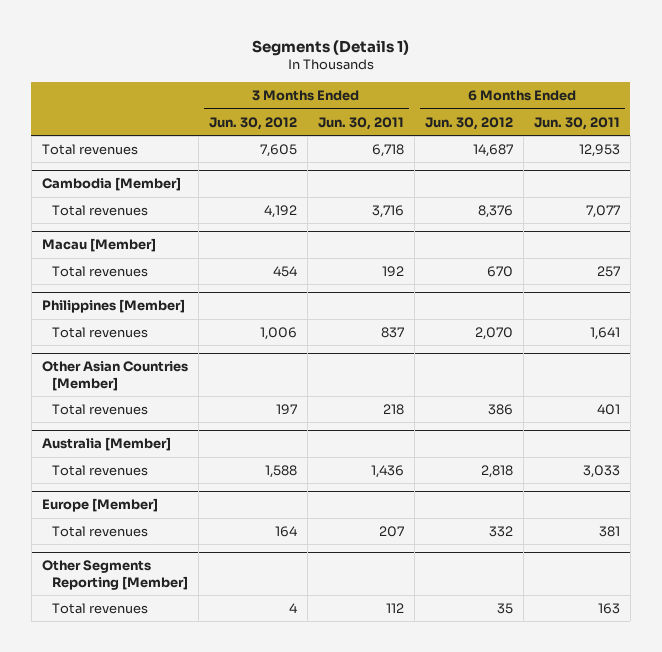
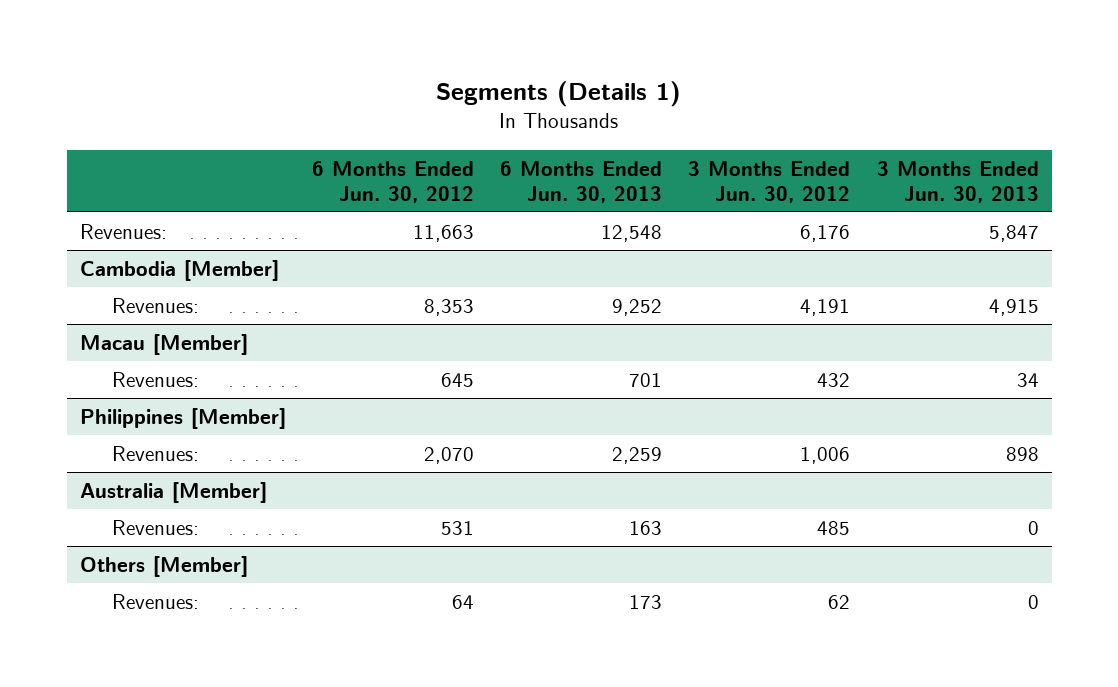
- | 3 Months Ended Jun. 30, 2012 | 3 Months Ended Jun. 30, 2011 | 6 Months Ended Jun. 30, 2012 | 6 Months Ended Jun. 30, 2011
+ | 6 Months Ended Jun. 30, 2012 | 6 Months Ended Jun. 30, 2013 | 3 Months Ended Jun. 30, 2012 | 3 Months Ended Jun. 30, 2013
- Total revenues | 7,605 | 6,718 | 14,687 | 12,953
+ Revenues: | 11,663 | 12,548 | 6,176 | 5,847
@ Cambodia [Member]
- Total revenues | 4,192 | 3,716 | 8,376 | 7,077
+ Revenues: | 8,353 | 9,252 | 4,191 | 4,915
@ Macau [Member]
- Total revenues | 454 | 192 | 670 | 257
+ Revenues: | 645 | 701 | 432 | 34
@ Philippines [Member]
- Total revenues | 1,006 | 837 | 2,070 | 1,641
- Other Asian Countries [Member]
- Total revenues | 197 | 218 | 386 | 401
@ Philippines [Member]
+ Revenues: | 2,070 | 2,259 | 1,006 | 898
@ Australia [Member]
- Total revenues | 1,588 | 1,436 | 2,818 | 3,033
- Europe [Member]
- Total revenues | 164 | 207 | 332 | 381
- Other Segments Reporting [Member]
- Total revenues | 4 | 112 | 35 | 163
@ Australia [Member]
+ Revenues: | 531 | 163 | 485 | 0
+ Others [Member]
+ Revenues: | 64 | 173 | 62 | 0

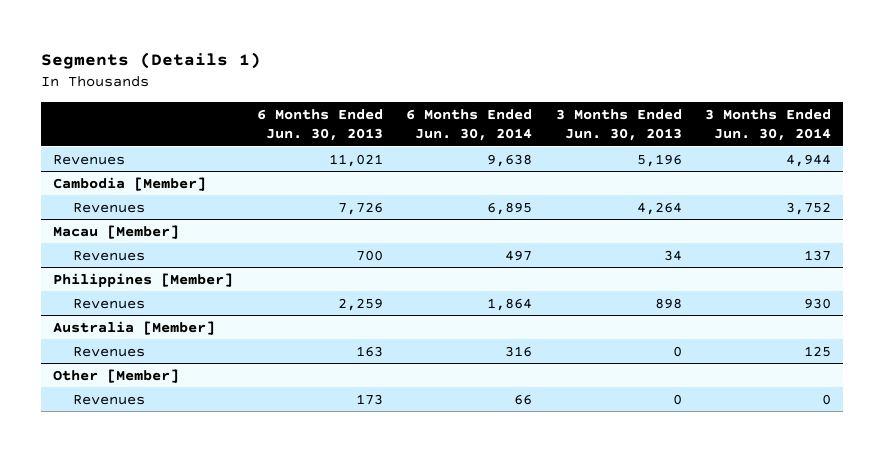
- | 6 Months Ended Jun. 30, 2012 | 6 Months Ended Jun. 30, 2013 | 3 Months Ended Jun. 30, 2012 | 3 Months Ended Jun. 30, 2013
+ | 6 Months Ended Jun. 30, 2013 | 6 Months Ended Jun. 30, 2014 | 3 Months Ended Jun. 30, 2013 | 3 Months Ended Jun. 30, 2014
- Revenues: | 11,663 | 12,548 | 6,176 | 5,847
+ Revenues | 11,021 | 9,638 | 5,196 | 4,944
@ Cambodia [Member]
- Revenues: | 8,353 | 9,252 | 4,191 | 4,915
+ Revenues | 7,726 | 6,895 | 4,264 | 3,752
@ Macau [Member]
- Revenues: | 645 | 701 | 432 | 34
+ Revenues | 700 | 497 | 34 | 137
@ Philippines [Member]
- Revenues: | 2,070 | 2,259 | 1,006 | 898
+ Revenues | 2,259 | 1,864 | 898 | 930
@ Australia [Member]
- Revenues: | 531 | 163 | 485 | 0
- Others [Member]
- Revenues: | 64 | 173 | 62 | 0
@ Australia [Member]
+ Revenues | 163 | 316 | 0 | 125
+ Other [Member]
+ Revenues | 173 | 66 | 0 | 0

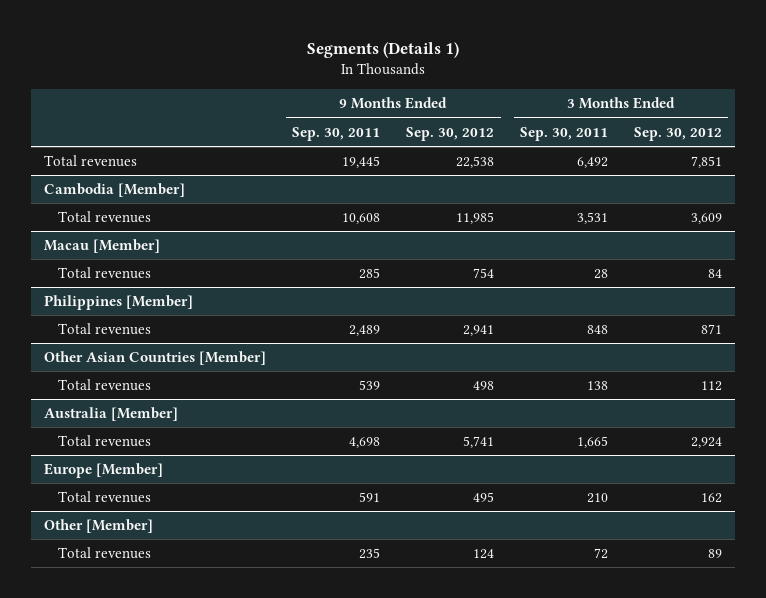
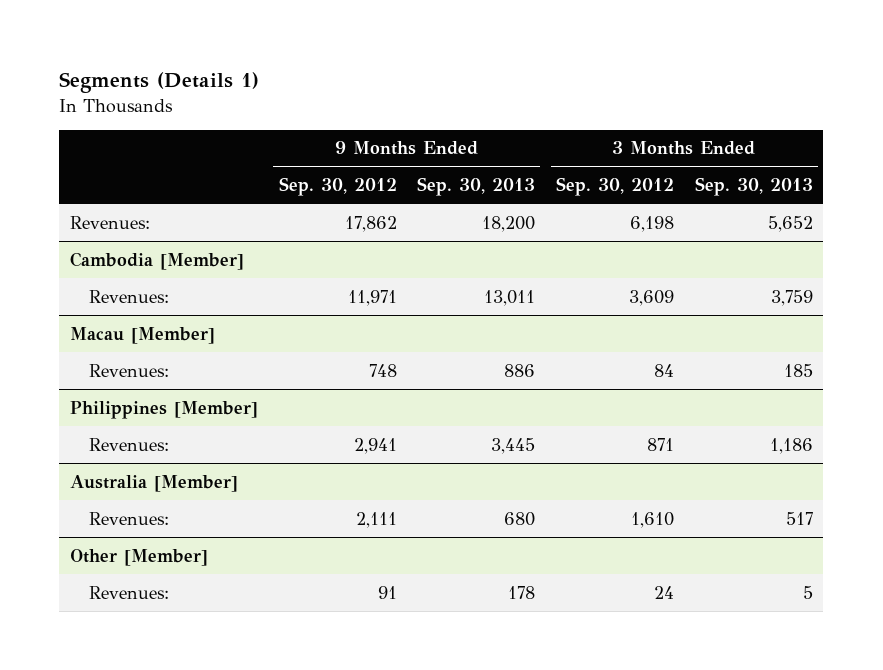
- | 9 Months Ended Sep. 30, 2011 | 9 Months Ended Sep. 30, 2012 | 3 Months Ended Sep. 30, 2011 | 3 Months Ended Sep. 30, 2012
+ | 9 Months Ended Sep. 30, 2012 | 9 Months Ended Sep. 30, 2013 | 3 Months Ended Sep. 30, 2012 | 3 Months Ended Sep. 30, 2013
- Total revenues | 19,445 | 22,538 | 6,492 | 7,851
+ Revenues: | 17,862 | 18,200 | 6,198 | 5,652
@ Cambodia [Member]
- Total revenues | 10,608 | 11,985 | 3,531 | 3,609
+ Revenues: | 11,971 | 13,011 | 3,609 | 3,759
@ Macau [Member]
- Total revenues | 285 | 754 | 28 | 84
+ Revenues: | 748 | 886 | 84 | 185
@ Philippines [Member]
- Total revenues | 2,489 | 2,941 | 848 | 871
- Other Asian Countries [Member]
- Total revenues | 539 | 498 | 138 | 112
@ Philippines [Member]
+ Revenues: | 2,941 | 3,445 | 871 | 1,186
@ Australia [Member]
- Total revenues | 4,698 | 5,741 | 1,665 | 2,924
- Europe [Member]
- Total revenues | 591 | 495 | 210 | 162
@ Australia [Member]
+ Revenues: | 2,111 | 680 | 1,610 | 517
@ Other [Member]
- Total revenues | 235 | 124 | 72 | 89
+ Revenues: | 91 | 178 | 24 | 5

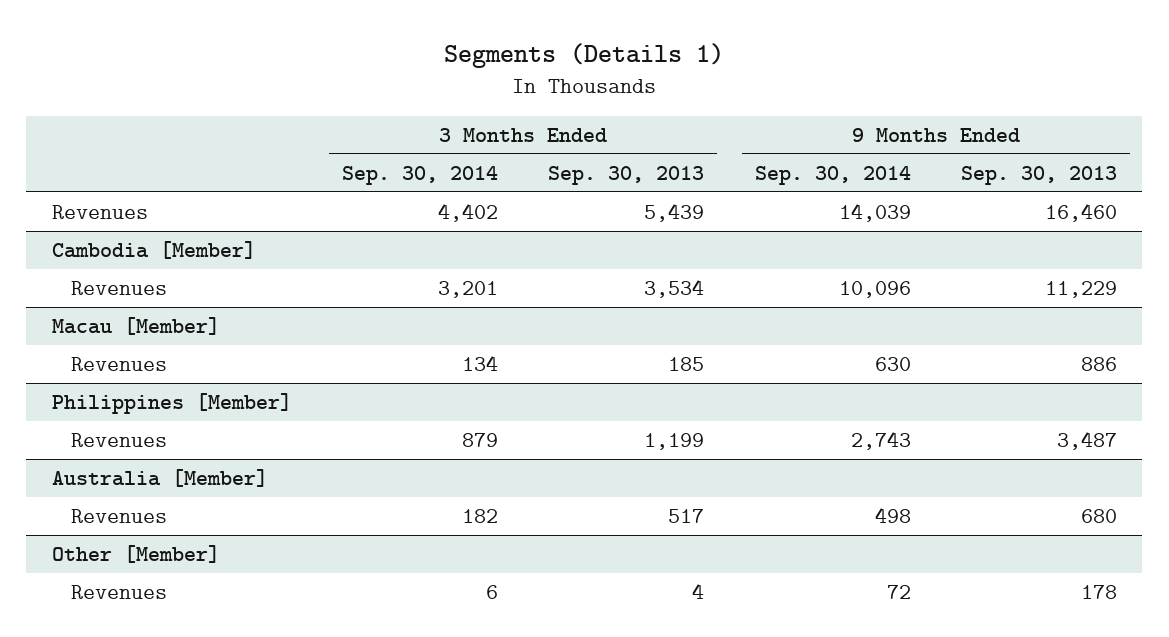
- | 9 Months Ended Sep. 30, 2012 | 9 Months Ended Sep. 30, 2013 | 3 Months Ended Sep. 30, 2012 | 3 Months Ended Sep. 30, 2013
+ | 3 Months Ended Sep. 30, 2014 | 3 Months Ended Sep. 30, 2013 | 9 Months Ended Sep. 30, 2014 | 9 Months Ended Sep. 30, 2013
- Revenues: | 17,862 | 18,200 | 6,198 | 5,652
+ Revenues | 4,402 | 5,439 | 14,039 | 16,460
@ Cambodia [Member]
- Revenues: | 11,971 | 13,011 | 3,609 | 3,759
+ Revenues | 3,201 | 3,534 | 10,096 | 11,229
@ Macau [Member]
- Revenues: | 748 | 886 | 84 | 185
+ Revenues | 134 | 185 | 630 | 886
@ Philippines [Member]
- Revenues: | 2,941 | 3,445 | 871 | 1,186
+ Revenues | 879 | 1,199 | 2,743 | 3,487
@ Australia [Member]
- Revenues: | 2,111 | 680 | 1,610 | 517
+ Revenues | 182 | 517 | 498 | 680
@ Other [Member]
- Revenues: | 91 | 178 | 24 | 5
+ Revenues | 6 | 4 | 72 | 178

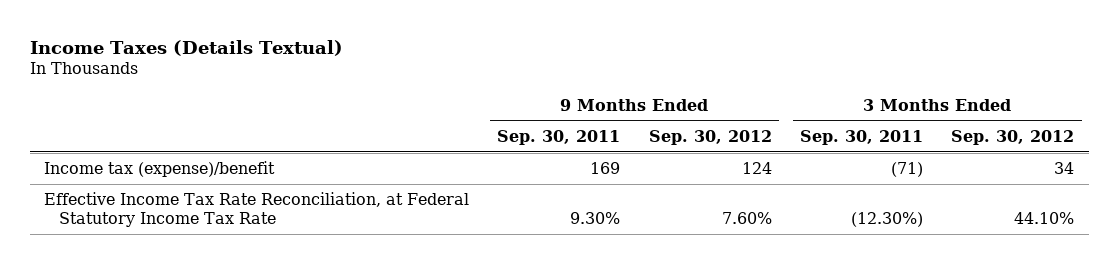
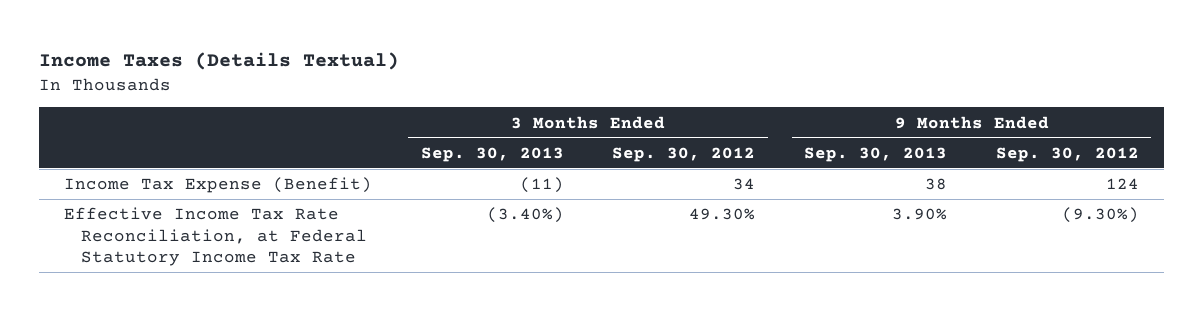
- | 9 Months Ended Sep. 30, 2011 | 9 Months Ended Sep. 30, 2012 | 3 Months Ended Sep. 30, 2011 | 3 Months Ended Sep. 30, 2012
+ | 3 Months Ended Sep. 30, 2013 | 3 Months Ended Sep. 30, 2012 | 9 Months Ended Sep. 30, 2013 | 9 Months Ended Sep. 30, 2012
- Income tax (expense)/benefit | 169 | 124 | (71) | 34
- Effective Income Tax Rate Reconciliation, at Federal Statutory Income Tax Rate | 9.30% | 7.60% | (12.30%) | 44.10%
+ Income Tax Expense (Benefit) | (11) | 34 | 38 | 124
+ Effective Income Tax Rate Reconciliation, at Federal Statutory Income Tax Rate | (3.40%) | 49.30% | 3.90% | (9.30%)

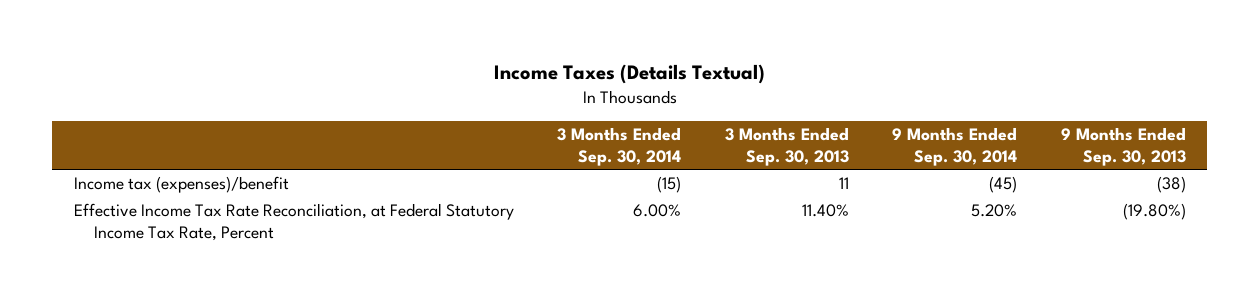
- | 3 Months Ended Sep. 30, 2013 | 3 Months Ended Sep. 30, 2012 | 9 Months Ended Sep. 30, 2013 | 9 Months Ended Sep. 30, 2012
+ | 3 Months Ended Sep. 30, 2014 | 3 Months Ended Sep. 30, 2013 | 9 Months Ended Sep. 30, 2014 | 9 Months Ended Sep. 30, 2013
- Income Tax Expense (Benefit) | (11) | 34 | 38 | 124
- Effective Income Tax Rate Reconciliation, at Federal Statutory Income Tax Rate | (3.40%) | 49.30% | 3.90% | (9.30%)
+ Income tax (expenses)/benefit | (15) | 11 | (45) | (38)
+ Effective Income Tax Rate Reconciliation, at Federal Statutory Income Tax Rate, Percent | 6.00% | 11.40% | 5.20% | (19.80%)

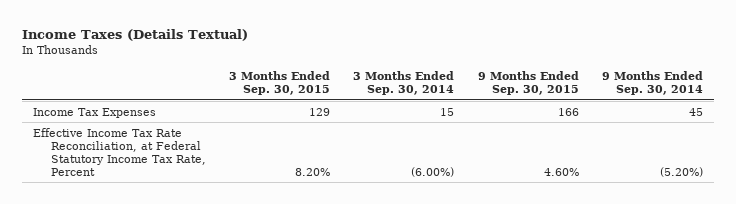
- | 3 Months Ended Sep. 30, 2014 | 3 Months Ended Sep. 30, 2013 | 9 Months Ended Sep. 30, 2014 | 9 Months Ended Sep. 30, 2013
+ | 3 Months Ended Sep. 30, 2015 | 3 Months Ended Sep. 30, 2014 | 9 Months Ended Sep. 30, 2015 | 9 Months Ended Sep. 30, 2014
- Income tax (expenses)/benefit | (15) | 11 | (45) | (38)
- Effective Income Tax Rate Reconciliation, at Federal Statutory Income Tax Rate, Percent | 6.00% | 11.40% | 5.20% | (19.80%)
+ Income Tax Expenses | 129 | 15 | 166 | 45
+ Effective Income Tax Rate Reconciliation, at Federal Statutory Income Tax Rate, Percent | 8.20% | (6.00%) | 4.60% | (5.20%)

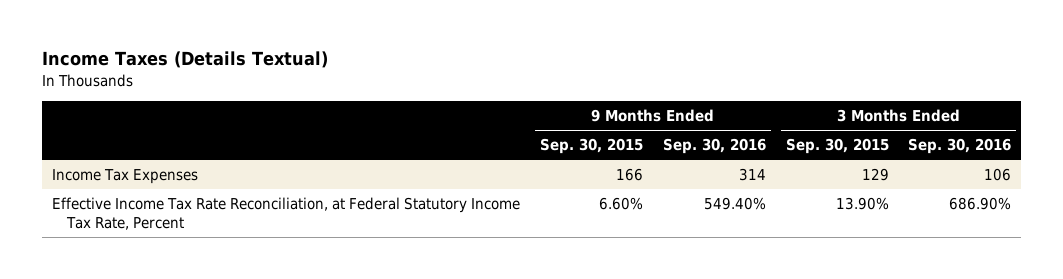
- | 3 Months Ended Sep. 30, 2015 | 3 Months Ended Sep. 30, 2014 | 9 Months Ended Sep. 30, 2015 | 9 Months Ended Sep. 30, 2014
+ | 9 Months Ended Sep. 30, 2015 | 9 Months Ended Sep. 30, 2016 | 3 Months Ended Sep. 30, 2015 | 3 Months Ended Sep. 30, 2016
- Effective Income Tax Rate Reconciliation, at Federal Statutory Income Tax Rate, Percent | 8.20% | (6.00%) | 4.60% | (5.20%)
+ Effective Income Tax Rate Reconciliation, at Federal Statutory Income Tax Rate, Percent | 6.60% | 549.40% | 13.90% | 686.90%

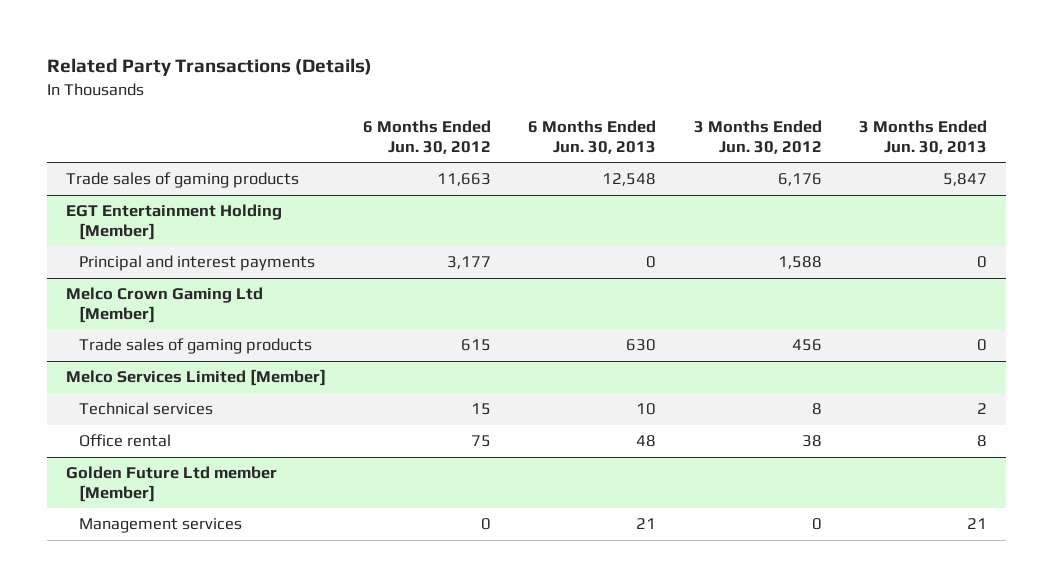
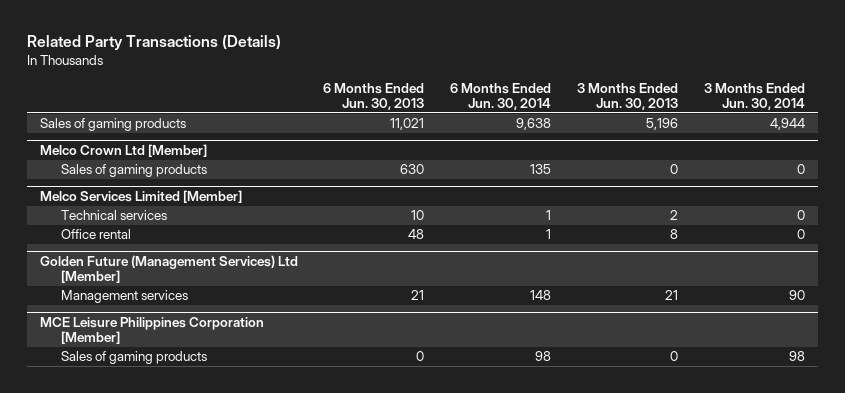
- | 6 Months Ended Jun. 30, 2012 | 6 Months Ended Jun. 30, 2013 | 3 Months Ended Jun. 30, 2012 | 3 Months Ended Jun. 30, 2013
+ | 6 Months Ended Jun. 30, 2013 | 6 Months Ended Jun. 30, 2014 | 3 Months Ended Jun. 30, 2013 | 3 Months Ended Jun. 30, 2014
- Trade sales of gaming products | 11,663 | 12,548 | 6,176 | 5,847
- EGT Entertainment Holding [Member]
- Principal and interest payments | 3,177 | 0 | 1,588 | 0
- Melco Crown Gaming Ltd [Member]
- Trade sales of gaming products | 615 | 630 | 456 | 0
+ Sales of gaming products | 11,021 | 9,638 | 5,196 | 4,944
+ Melco Crown Ltd [Member]
+ Sales of gaming products | 630 | 135 | 0 | 0
- Golden Future Ltd member [Member]
+ Golden Future (Management Services) Ltd [Member]
+ MCE Leisure Philippines Corporation [Member]
+ Sales of gaming products | 0 | 98 | 0 | 98

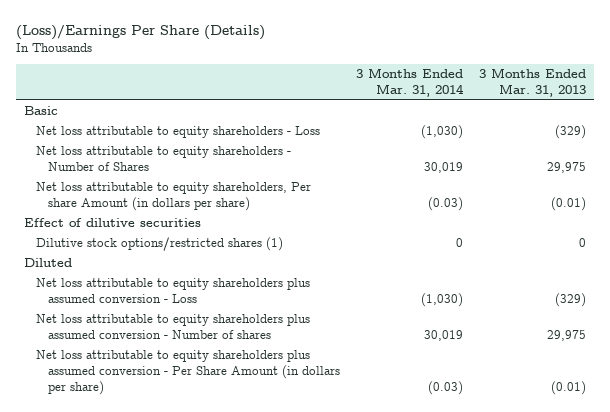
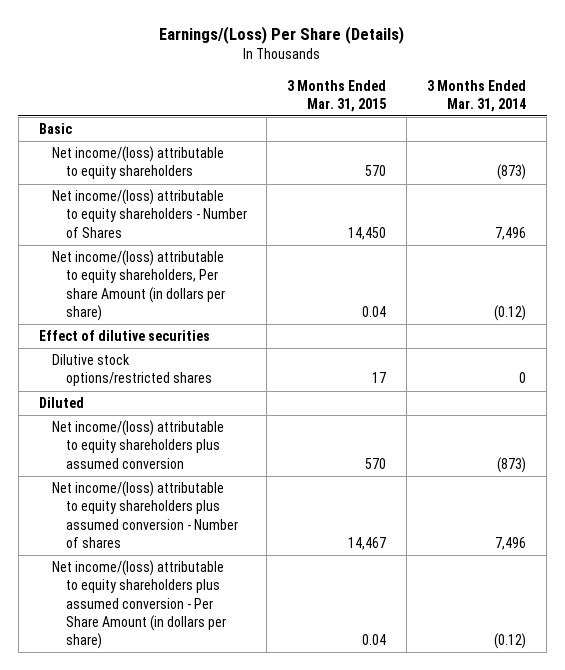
- (Loss)/Earnings Per Share (Details)
+ Earnings/(Loss) Per Share (Details)
- | 3 Months Ended Mar. 31, 2014 | 3 Months Ended Mar. 31, 2013
+ | 3 Months Ended Mar. 31, 2015 | 3 Months Ended Mar. 31, 2014
- Net loss attributable to equity shareholders - Loss | (1,030) | (329)
- Net loss attributable to equity shareholders - Number of Shares | 30,019 | 29,975
- Net loss attributable to equity shareholders, Per share Amount (in dollars per share) | (0.03) | (0.01)
+ Net income/(loss) attributable to equity shareholders | 570 | (873)
+ Net income/(loss) attributable to equity shareholders - Number of Shares | 14,450 | 7,496
+ Net income/(loss) attributable to equity shareholders, Per share Amount (in dollars per share) | 0.04 | (0.12)
- Dilutive stock options/restricted shares (1) | 0 | 0
+ Dilutive stock options/restricted shares | 17 | 0
- Net loss attributable to equity shareholders plus assumed conversion - Loss | (1,030) | (329)
- Net loss attributable to equity shareholders plus assumed conversion - Number of shares | 30,019 | 29,975
- Net loss attributable to equity shareholders plus assumed conversion - Per Share Amount (in dollars per share) | (0.03) | (0.01)
+ Net income/(loss) attributable to equity shareholders plus assumed conversion | 570 | (873)
+ Net income/(loss) attributable to equity shareholders plus assumed conversion - Number of shares | 14,467 | 7,496
+ Net income/(loss) attributable to equity shareholders plus assumed conversion - Per Share Amount (in dollars per share) | 0.04 | (0.12)

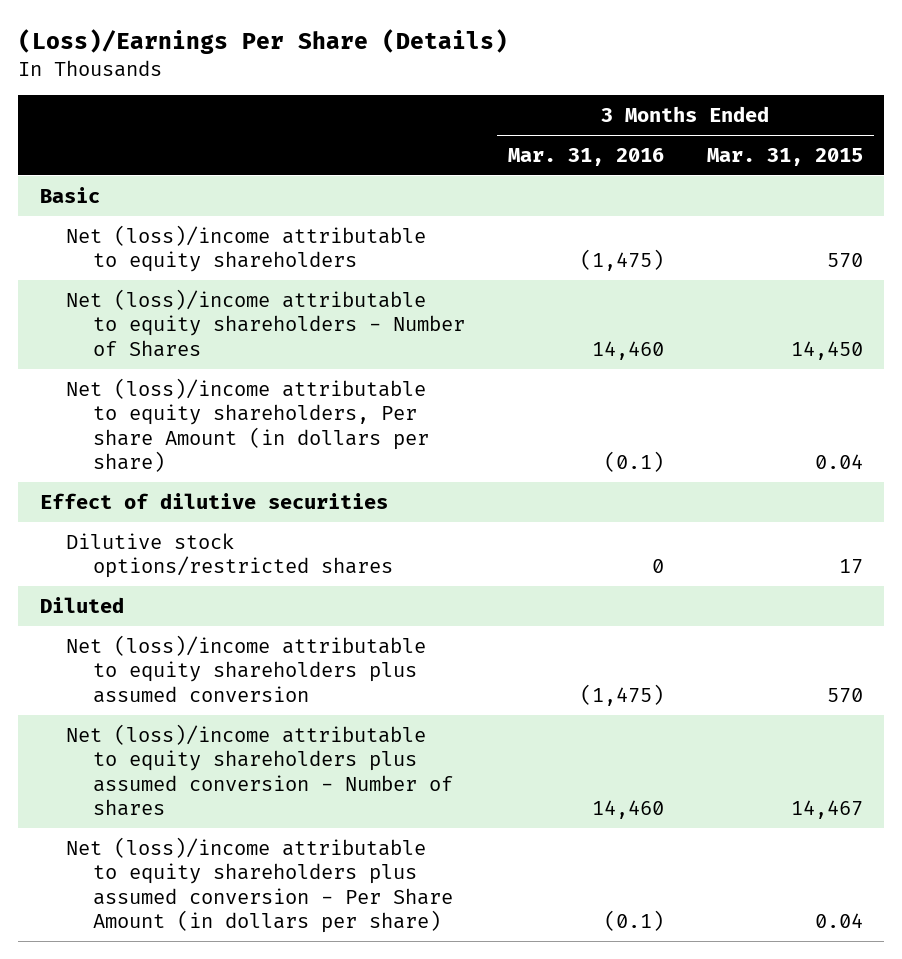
- Earnings/(Loss) Per Share (Details)
+ (Loss)/Earnings Per Share (Details)
- | 3 Months Ended Mar. 31, 2015 | 3 Months Ended Mar. 31, 2014
+ | 3 Months Ended Mar. 31, 2016 | 3 Months Ended Mar. 31, 2015
- Net income/(loss) attributable to equity shareholders | 570 | (873)
- Net income/(loss) attributable to equity shareholders - Number of Shares | 14,450 | 7,496
- Net income/(loss) attributable to equity shareholders, Per share Amount (in dollars per share) | 0.04 | (0.12)
+ Net (loss)/income attributable to equity shareholders | (1,475) | 570
+ Net (loss)/income attributable to equity shareholders - Number of Shares | 14,460 | 14,450
+ Net (loss)/income attributable to equity shareholders, Per share Amount (in dollars per share) | (0.1) | 0.04
- Net income/(loss) attributable to equity shareholders plus assumed conversion | 570 | (873)
- Net income/(loss) attributable to equity shareholders plus assumed conversion - Number of shares | 14,467 | 7,496
- Net income/(loss) attributable to equity shareholders plus assumed conversion - Per Share Amount (in dollars per share) | 0.04 | (0.12)
+ Net (loss)/income attributable to equity shareholders plus assumed conversion | (1,475) | 570
+ Net (loss)/income attributable to equity shareholders plus assumed conversion - Number of shares | 14,460 | 14,467
+ Net (loss)/income attributable to equity shareholders plus assumed conversion - Per Share Amount (in dollars per share) | (0.1) | 0.04

